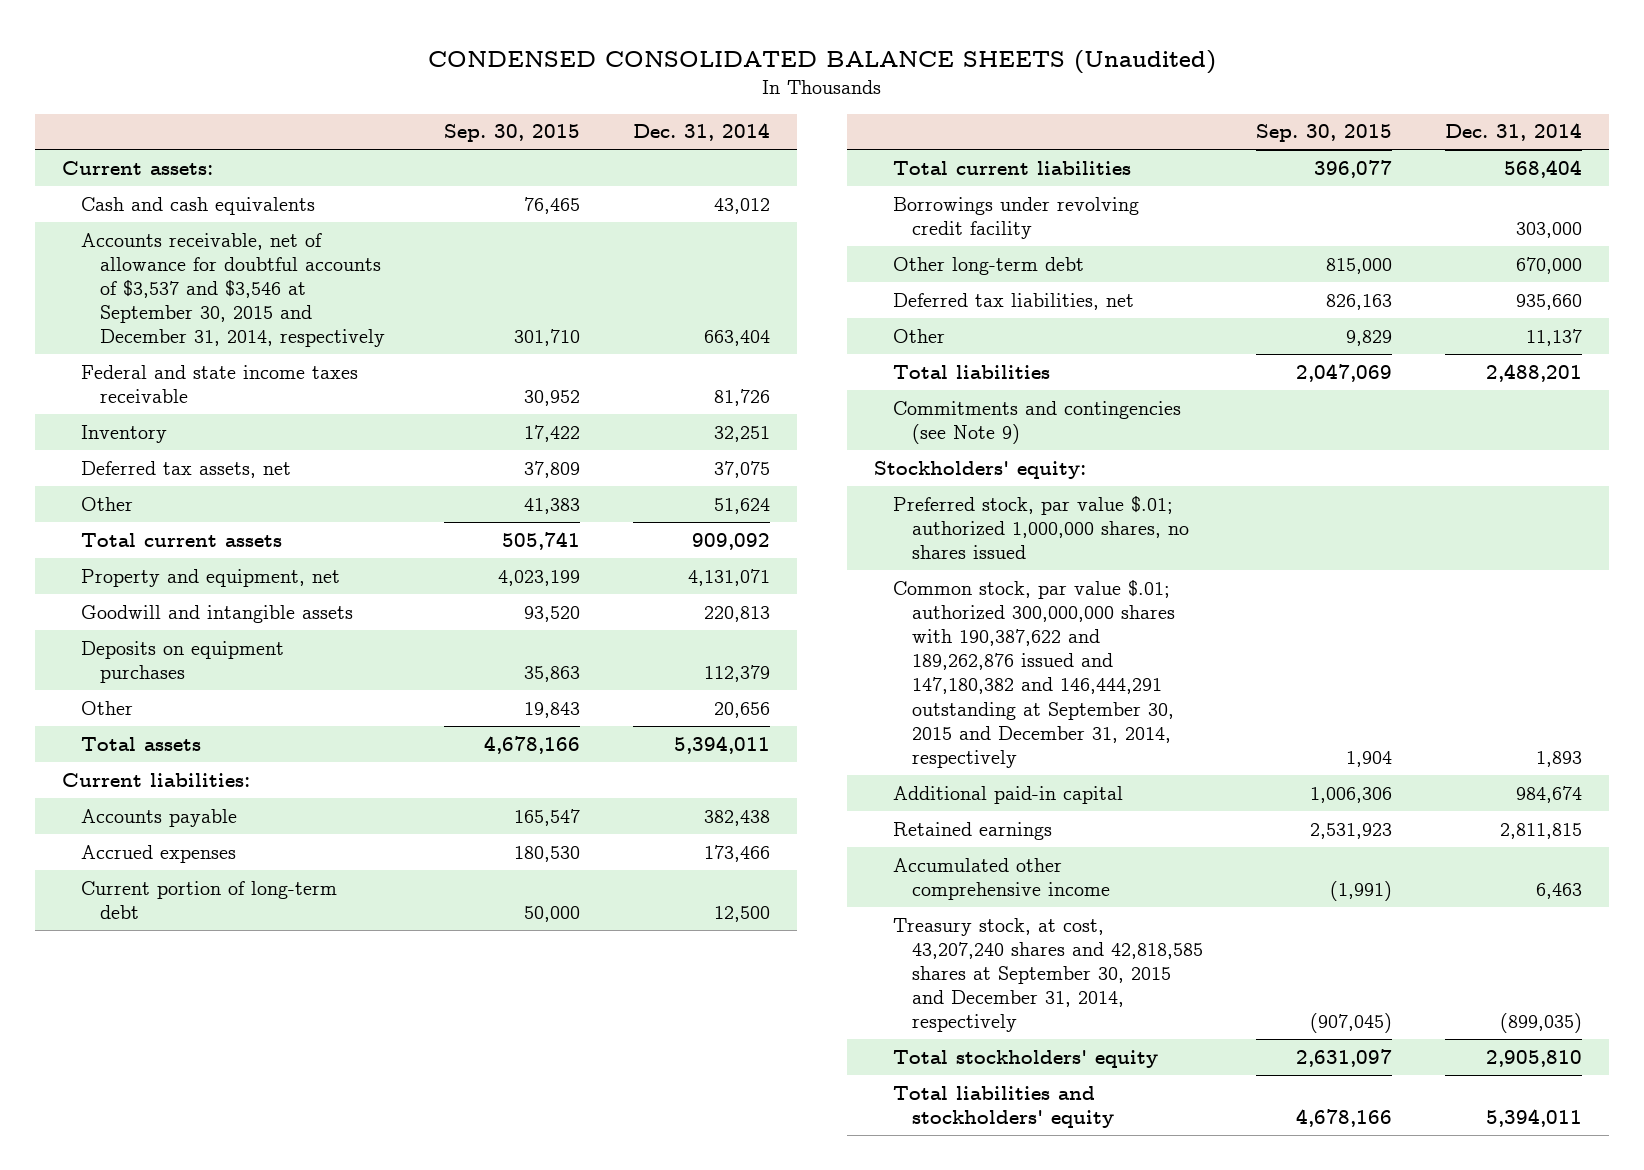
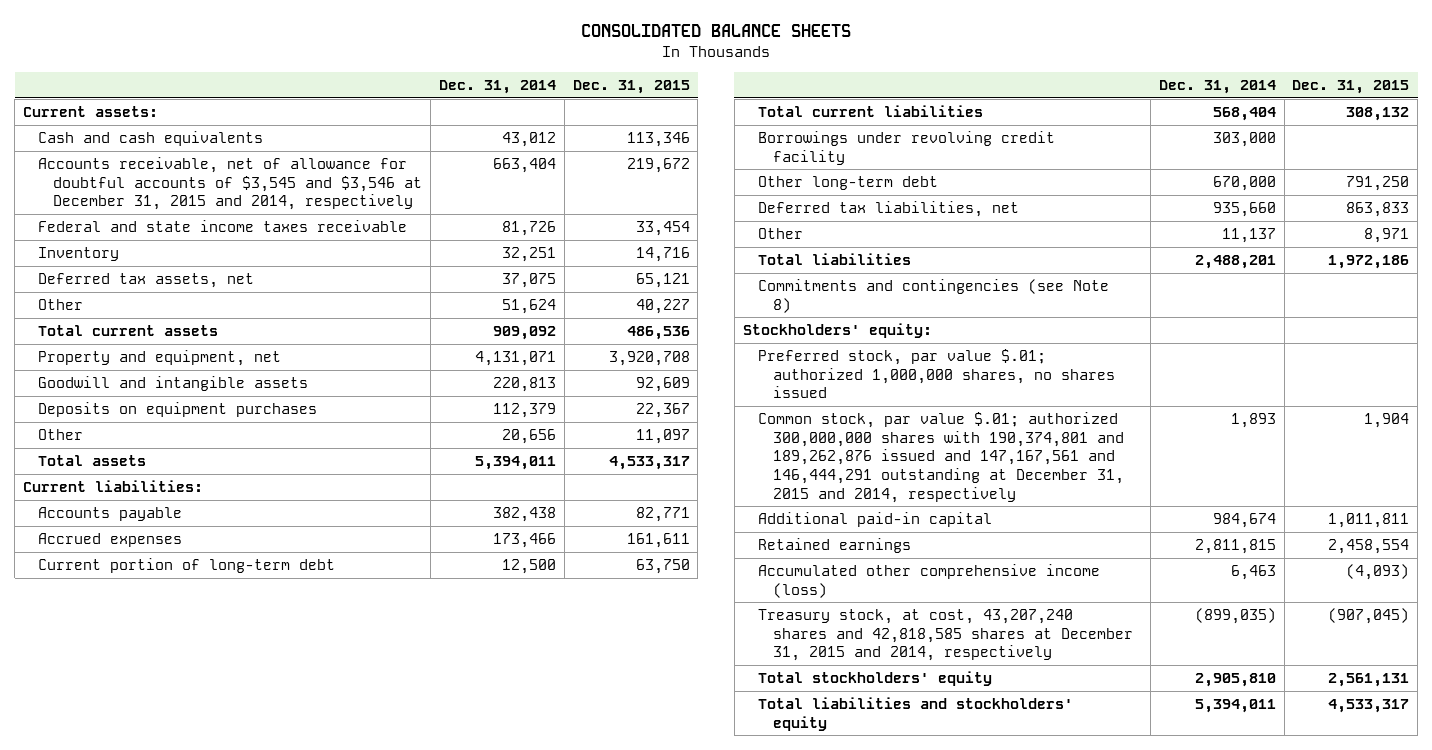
- CONDENSED CONSOLIDATED BALANCE SHEETS (Unaudited)
+ CONSOLIDATED BALANCE SHEETS
- | Sep. 30, 2015 | Dec. 31, 2014
+ | Dec. 31, 2014 | Dec. 31, 2015
- Accounts receivable, net of allowance for doubtful accounts of $3,537 and $3,546 at September 30, 2015 and December 31, 2014, respectively | 301,710 | 663,404
+ Accounts receivable, net of allowance for doubtful accounts of $3,545 and $3,546 at December 31, 2015 and 2014, respectively | 663,404 | 219,672
- Commitments and contingencies (see Note 9)
+ Commitments and contingencies (see Note 8)
- Common stock, par value $.01; authorized 300,000,000 shares with 190,387,622 and 189,262,876 issued and 147,180,382 and 146,444,291 outstanding at September 30, 2015 and December 31, 2014, respectively | 1,904 | 1,893
+ Common stock, par value $.01; authorized 300,000,000 shares with 190,374,801 and 189,262,876 issued and 147,167,561 and 146,444,291 outstanding at December 31, 2015 and 2014, respectively | 1,893 | 1,904
- Accumulated other comprehensive income | (1,991) | 6,463
- Treasury stock, at cost, 43,207,240 shares and 42,818,585 shares at September 30, 2015 and December 31, 2014, respectively | (907,045) | (899,035)
+ Accumulated other comprehensive income (loss) | 6,463 | (4,093)
+ Treasury stock, at cost, 43,207,240 shares and 42,818,585 shares at December 31, 2015 and 2014, respectively | (899,035) | (907,045)

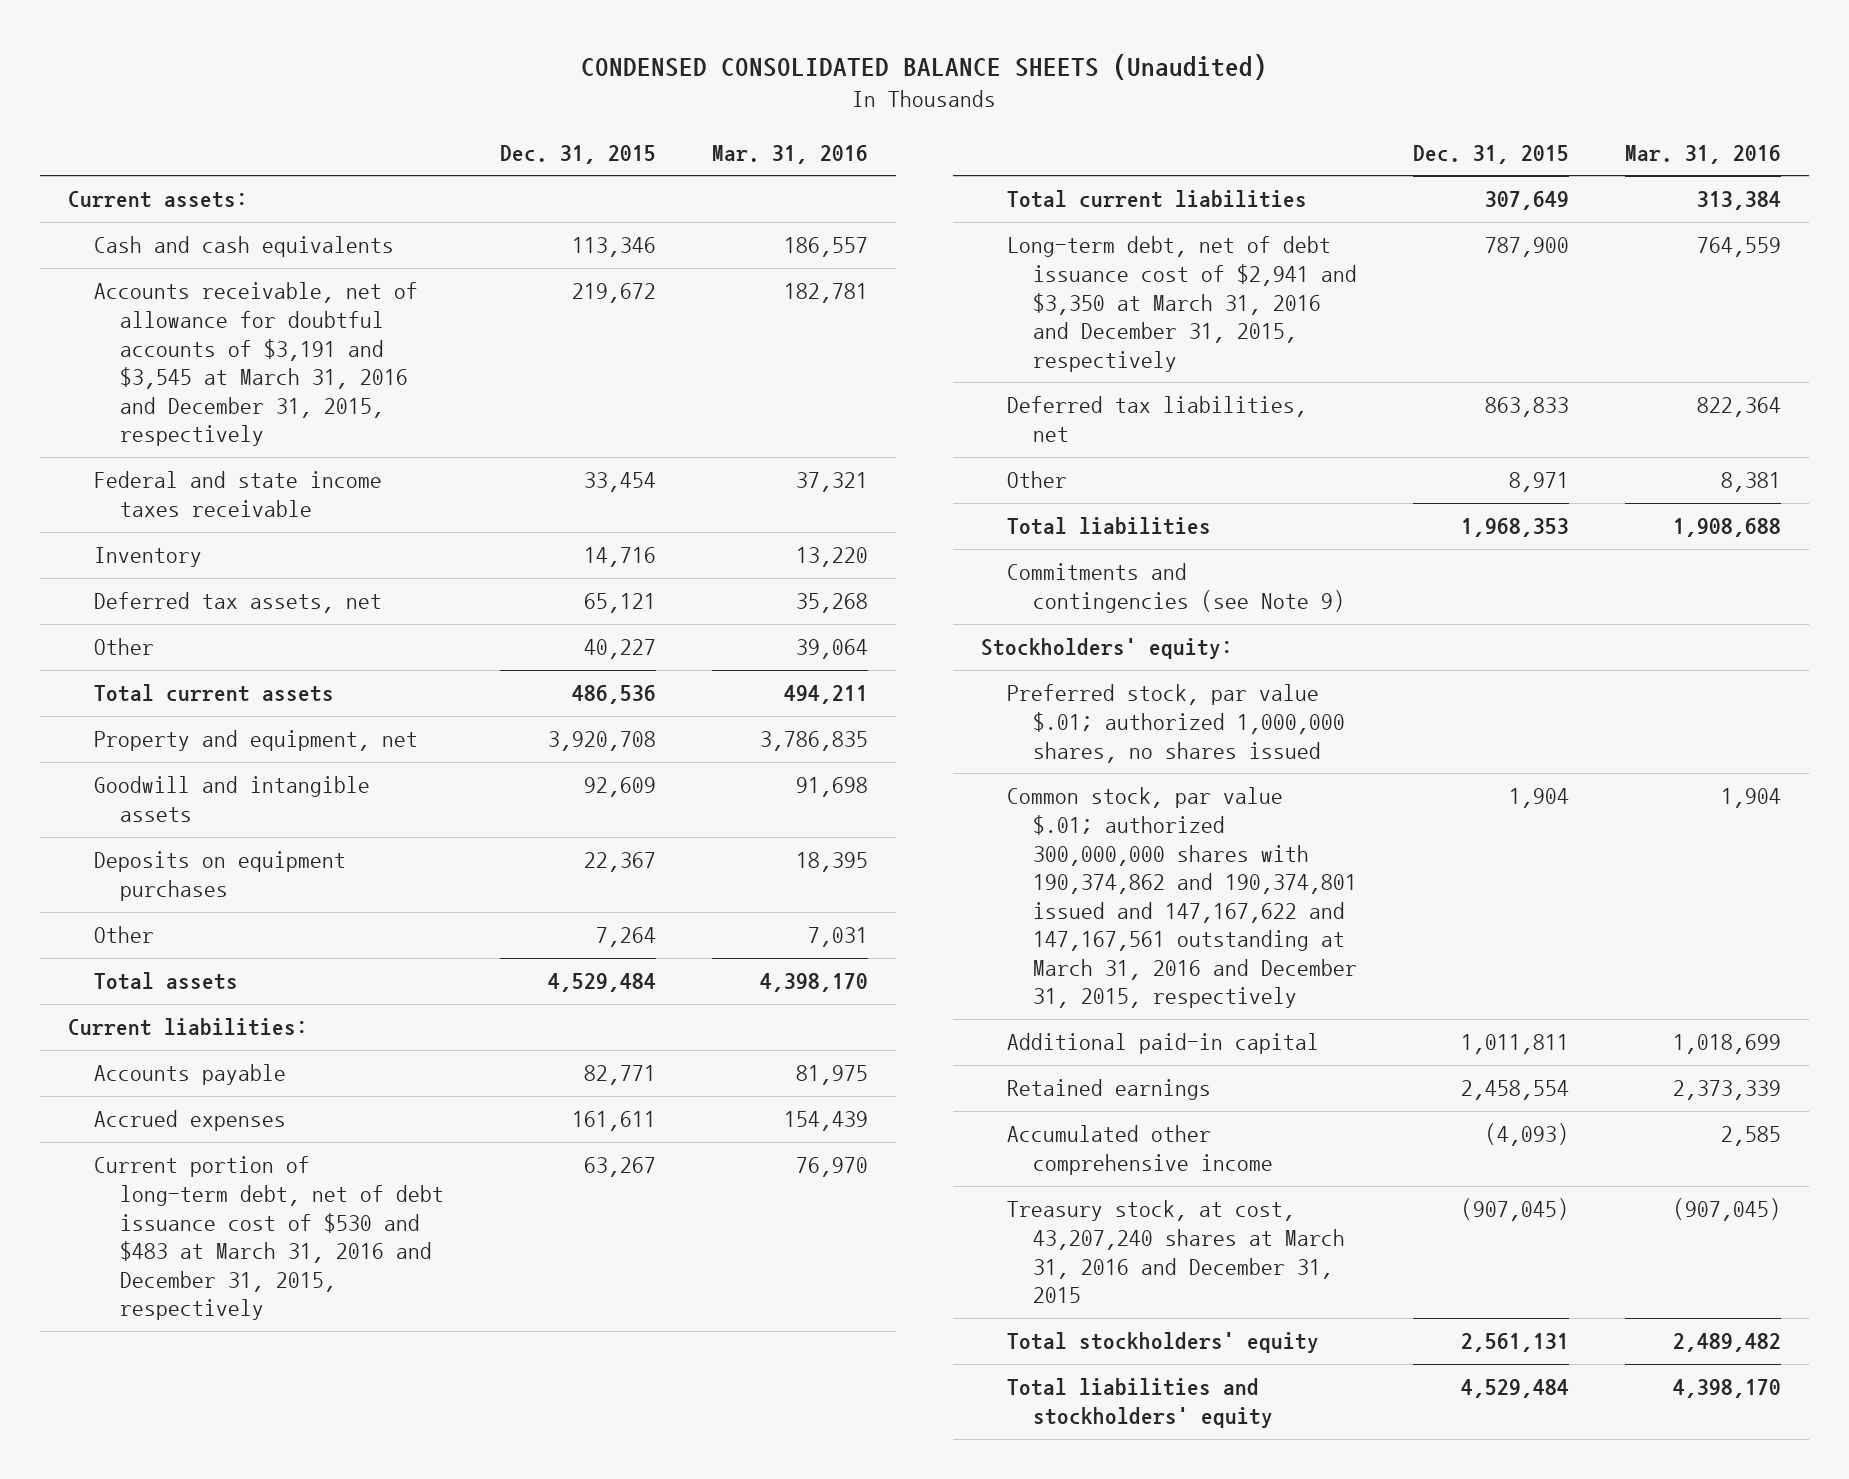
- CONSOLIDATED BALANCE SHEETS
+ CONDENSED CONSOLIDATED BALANCE SHEETS (Unaudited)
- | Dec. 31, 2014 | Dec. 31, 2015
+ | Dec. 31, 2015 | Mar. 31, 2016
- Accounts receivable, net of allowance for doubtful accounts of $3,545 and $3,546 at December 31, 2015 and 2014, respectively | 663,404 | 219,672
+ Accounts receivable, net of allowance for doubtful accounts of $3,191 and $3,545 at March 31, 2016 and December 31, 2015, respectively | 219,672 | 182,781
- Other | 20,656 | 11,097
- Total assets | 5,394,011 | 4,533,317
+ Other | 7,264 | 7,031
+ Total assets | 4,529,484 | 4,398,170
- Current portion of long-term debt | 12,500 | 63,750
- Total current liabilities | 568,404 | 308,132
- Borrowings under revolving credit facility | 303,000 |
- Other long-term debt | 670,000 | 791,250
+ Current portion of long-term debt, net of debt issuance cost of $530 and $483 at March 31, 2016 and December 31, 2015, respectively | 63,267 | 76,970
+ Total current liabilities | 307,649 | 313,384
+ Long-term debt, net of debt issuance cost of $2,941 and $3,350 at March 31, 2016 and December 31, 2015, respectively | 787,900 | 764,559
- Total liabilities | 2,488,201 | 1,972,186
- Commitments and contingencies (see Note 8)
+ Total liabilities | 1,968,353 | 1,908,688
+ Commitments and contingencies (see Note 9)
- Common stock, par value $.01; authorized 300,000,000 shares with 190,374,801 and 189,262,876 issued and 147,167,561 and 146,444,291 outstanding at December 31, 2015 and 2014, respectively | 1,893 | 1,904
+ Common stock, par value $.01; authorized 300,000,000 shares with 190,374,862 and 190,374,801 issued and 147,167,622 and 147,167,561 outstanding at March 31, 2016 and December 31, 2015, respectively | 1,904 | 1,904
- Accumulated other comprehensive income (loss) | 6,463 | (4,093)
- Treasury stock, at cost, 43,207,240 shares and 42,818,585 shares at December 31, 2015 and 2014, respectively | (899,035) | (907,045)
+ Accumulated other comprehensive income | (4,093) | 2,585
+ Treasury stock, at cost, 43,207,240 shares at March 31, 2016 and December 31, 2015 | (907,045) | (907,045)
- Total liabilities and stockholders' equity | 5,394,011 | 4,533,317
+ Total liabilities and stockholders' equity | 4,529,484 | 4,398,170

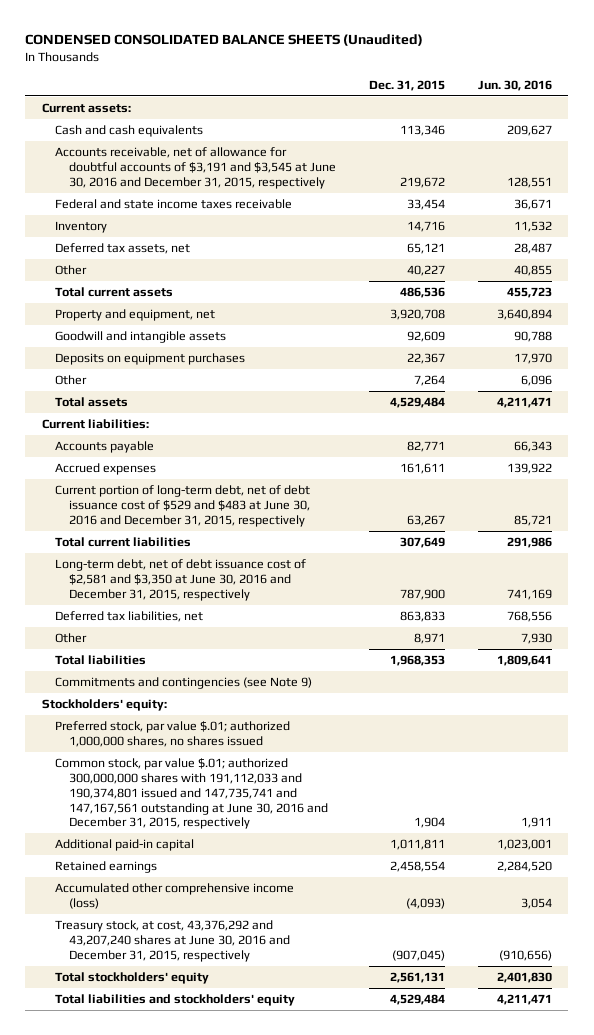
- | Dec. 31, 2015 | Mar. 31, 2016
+ | Dec. 31, 2015 | Jun. 30, 2016
- Accounts receivable, net of allowance for doubtful accounts of $3,191 and $3,545 at March 31, 2016 and December 31, 2015, respectively | 219,672 | 182,781
+ Accounts receivable, net of allowance for doubtful accounts of $3,191 and $3,545 at June 30, 2016 and December 31, 2015, respectively | 219,672 | 128,551
- Current portion of long-term debt, net of debt issuance cost of $530 and $483 at March 31, 2016 and December 31, 2015, respectively | 63,267 | 76,970
+ Current portion of long-term debt, net of debt issuance cost of $529 and $483 at June 30, 2016 and December 31, 2015, respectively | 63,267 | 85,721
- Long-term debt, net of debt issuance cost of $2,941 and $3,350 at March 31, 2016 and December 31, 2015, respectively | 787,900 | 764,559
+ Long-term debt, net of debt issuance cost of $2,581 and $3,350 at June 30, 2016 and December 31, 2015, respectively | 787,900 | 741,169
- Common stock, par value $.01; authorized 300,000,000 shares with 190,374,862 and 190,374,801 issued and 147,167,622 and 147,167,561 outstanding at March 31, 2016 and December 31, 2015, respectively | 1,904 | 1,904
+ Common stock, par value $.01; authorized 300,000,000 shares with 191,112,033 and 190,374,801 issued and 147,735,741 and 147,167,561 outstanding at June 30, 2016 and December 31, 2015, respectively | 1,904 | 1,911
- Accumulated other comprehensive income | (4,093) | 2,585
- Treasury stock, at cost, 43,207,240 shares at March 31, 2016 and December 31, 2015 | (907,045) | (907,045)
+ Accumulated other comprehensive income (loss) | (4,093) | 3,054
+ Treasury stock, at cost, 43,376,292 and 43,207,240 shares at June 30, 2016 and December 31, 2015, respectively | (907,045) | (910,656)

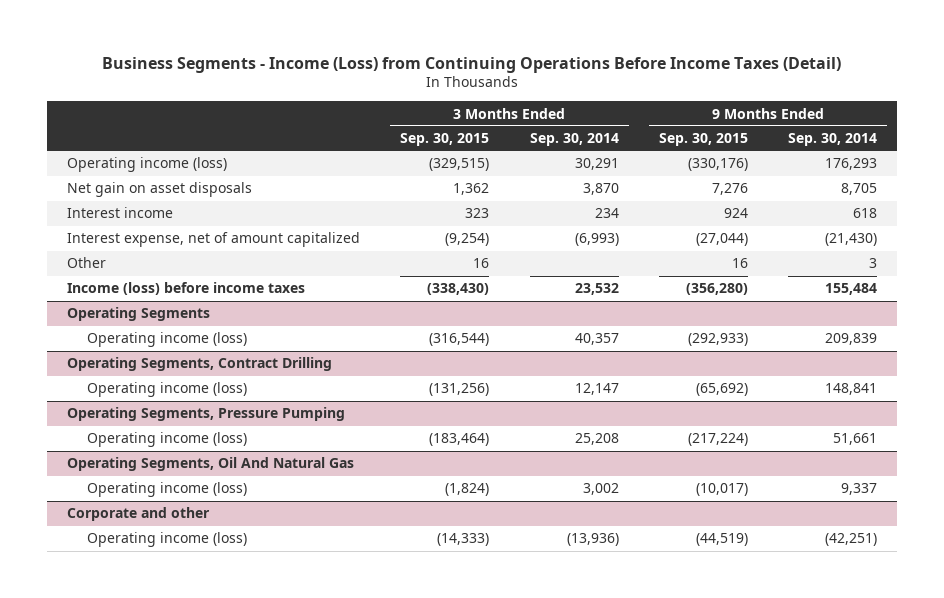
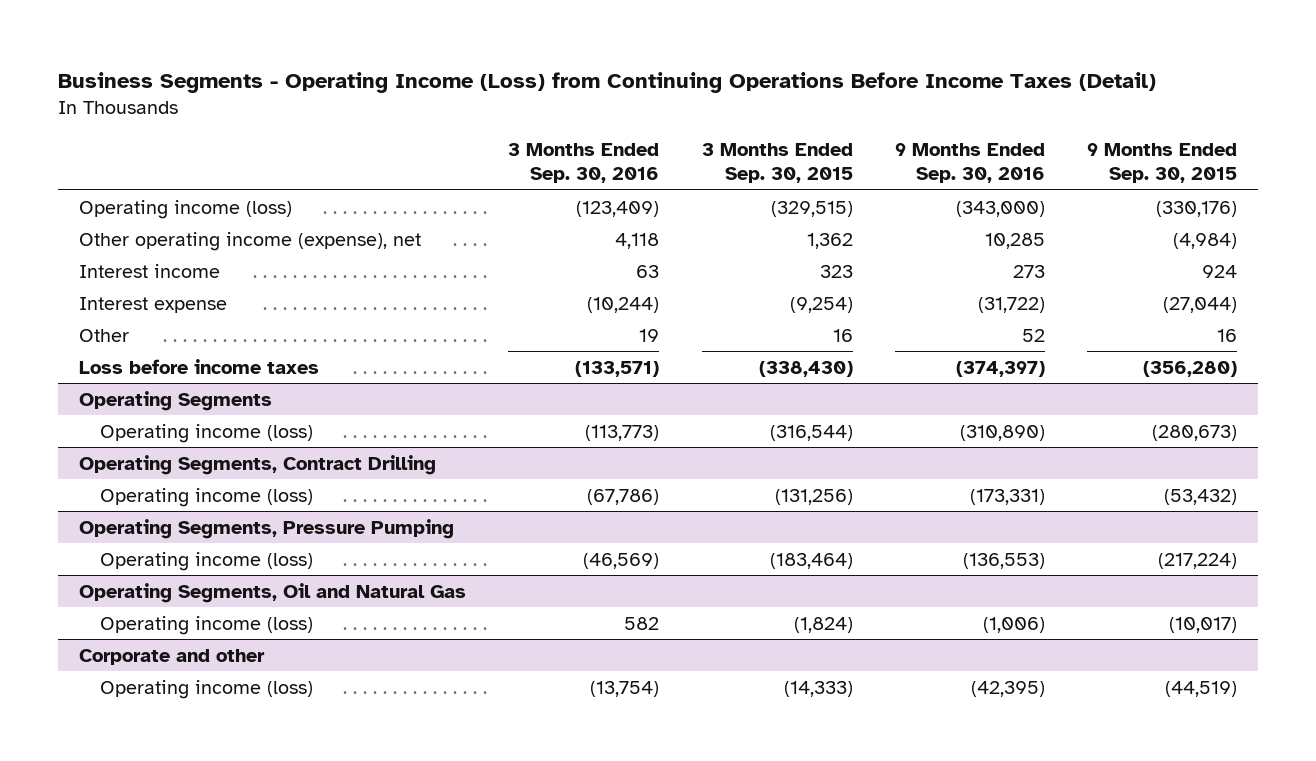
- Business Segments - Income (Loss) from Continuing Operations Before Income Taxes (Detail)
+ Business Segments - Operating Income (Loss) from Continuing Operations Before Income Taxes (Detail)
- | 3 Months Ended Sep. 30, 2015 | 3 Months Ended Sep. 30, 2014 | 9 Months Ended Sep. 30, 2015 | 9 Months Ended Sep. 30, 2014
+ | 3 Months Ended Sep. 30, 2016 | 3 Months Ended Sep. 30, 2015 | 9 Months Ended Sep. 30, 2016 | 9 Months Ended Sep. 30, 2015
- Net gain on asset disposals | 1,362 | 3,870 | 7,276 | 8,705
+ Other operating income (expense), net | 4,118 | 1,362 | 10,285 | (4,984)
- Interest expense, net of amount capitalized | (9,254) | (6,993) | (27,044) | (21,430)
+ Interest expense | (10,244) | (9,254) | (31,722) | (27,044)
- Income (loss) before income taxes | (338,430) | 23,532 | (356,280) | 155,484
+ Loss before income taxes | (133,571) | (338,430) | (374,397) | (356,280)
@ Operating Segments
- Operating income (loss) | (316,544) | 40,357 | (292,933) | 209,839
+ Operating income (loss) | (113,773) | (316,544) | (310,890) | (280,673)
@ Operating Segments, Contract Drilling
- Operating income (loss) | (131,256) | 12,147 | (65,692) | 148,841
+ Operating income (loss) | (67,786) | (131,256) | (173,331) | (53,432)
- Operating Segments, Oil And Natural Gas
+ Operating Segments, Oil and Natural Gas

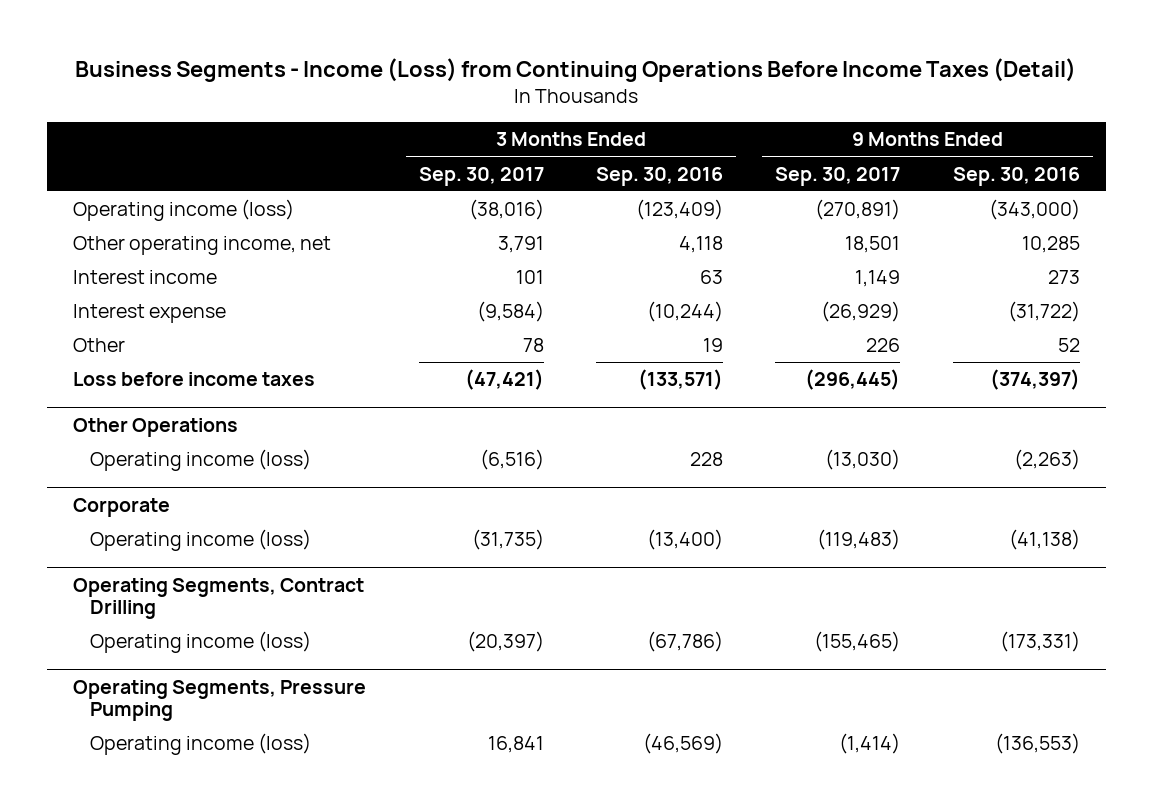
- Business Segments - Operating Income (Loss) from Continuing Operations Before Income Taxes (Detail)
+ Business Segments - Income (Loss) from Continuing Operations Before Income Taxes (Detail)
- | 3 Months Ended Sep. 30, 2016 | 3 Months Ended Sep. 30, 2015 | 9 Months Ended Sep. 30, 2016 | 9 Months Ended Sep. 30, 2015
+ | 3 Months Ended Sep. 30, 2017 | 3 Months Ended Sep. 30, 2016 | 9 Months Ended Sep. 30, 2017 | 9 Months Ended Sep. 30, 2016
- Other operating income (expense), net | 4,118 | 1,362 | 10,285 | (4,984)
+ Other operating income, net | 3,791 | 4,118 | 18,501 | 10,285
- Operating Segments
- Operating income (loss) | (113,773) | (316,544) | (310,890) | (280,673)
+ Other Operations
+ Operating income (loss) | (6,516) | 228 | (13,030) | (2,263)
+ Corporate
+ Operating income (loss) | (31,735) | (13,400) | (119,483) | (41,138)
- Operating Segments, Oil and Natural Gas
- Operating income (loss) | 582 | (1,824) | (1,006) | (10,017)
- Corporate and other
- Operating income (loss) | (13,754) | (14,333) | (42,395) | (44,519)

